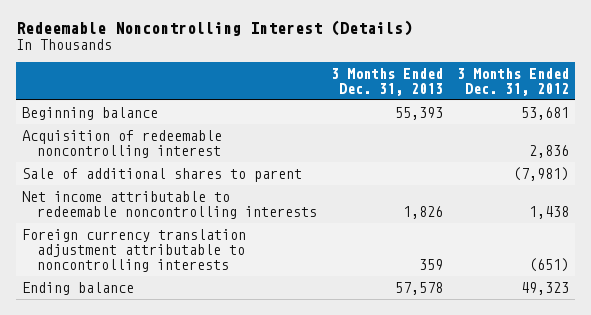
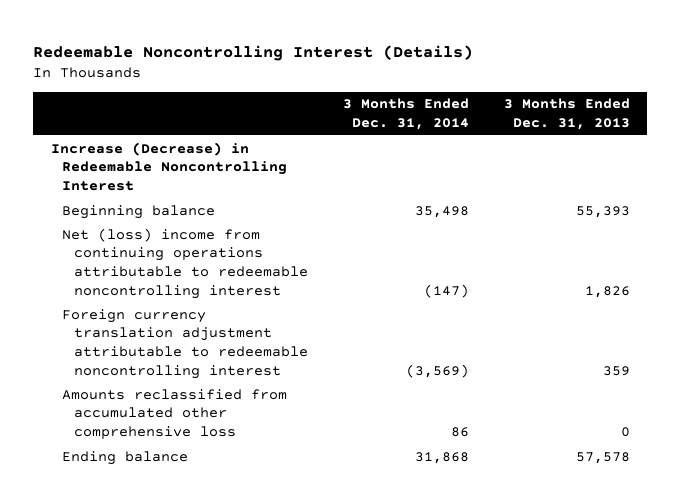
- | 3 Months Ended Dec. 31, 2013 | 3 Months Ended Dec. 31, 2012
+ | 3 Months Ended Dec. 31, 2014 | 3 Months Ended Dec. 31, 2013
+ Increase (Decrease) in Redeemable Noncontrolling Interest
- Acquisition of redeemable noncontrolling interest | | 2,836
- Sale of additional shares to parent | | (7,981)
- Net income attributable to redeemable noncontrolling interests | 1,826 | 1,438
- Foreign currency translation adjustment attributable to noncontrolling interests | 359 | (651)
+ Net (loss) income from continuing operations attributable to redeemable noncontrolling interest | (147) | 1,826
+ Foreign currency translation adjustment attributable to redeemable noncontrolling interest | (3,569) | 359
+ Amounts reclassified from accumulated other comprehensive loss | 86 | 0

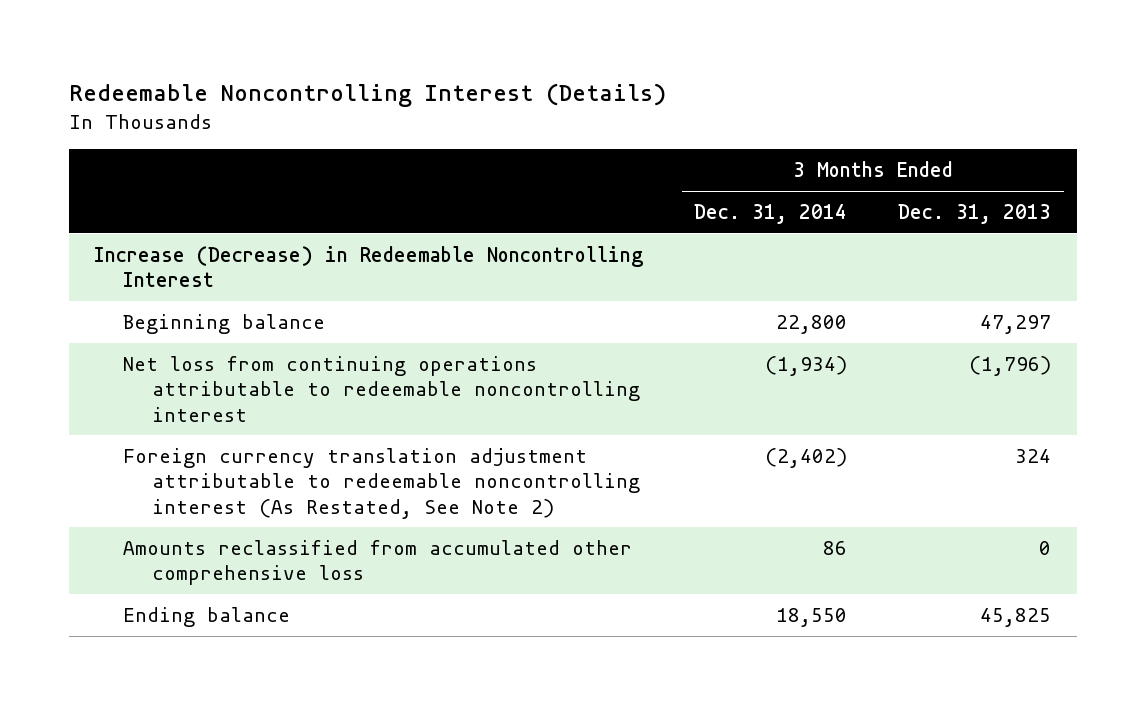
- Beginning balance | 35,498 | 55,393
- Net (loss) income from continuing operations attributable to redeemable noncontrolling interest | (147) | 1,826
- Foreign currency translation adjustment attributable to redeemable noncontrolling interest | (3,569) | 359
+ Beginning balance | 22,800 | 47,297
+ Net loss from continuing operations attributable to redeemable noncontrolling interest | (1,934) | (1,796)
+ Foreign currency translation adjustment attributable to redeemable noncontrolling interest (As Restated, See Note 2) | (2,402) | 324
- Ending balance | 31,868 | 57,578
+ Ending balance | 18,550 | 45,825

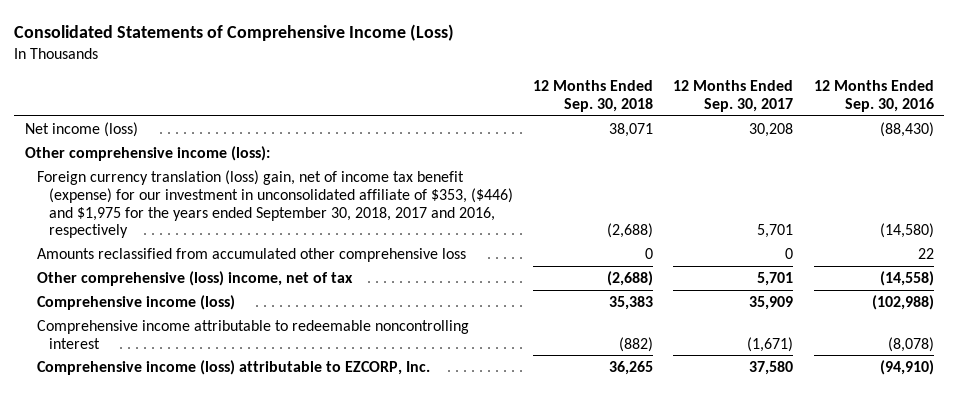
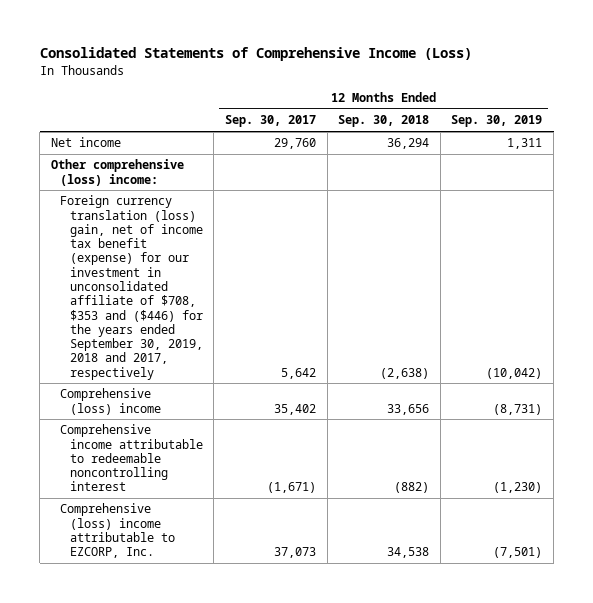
- | 12 Months Ended Sep. 30, 2018 | 12 Months Ended Sep. 30, 2017 | 12 Months Ended Sep. 30, 2016
+ | 12 Months Ended Sep. 30, 2017 | 12 Months Ended Sep. 30, 2018 | 12 Months Ended Sep. 30, 2019
- Net income (loss) | 38,071 | 30,208 | (88,430)
- Other comprehensive income (loss):
- Foreign currency translation (loss) gain, net of income tax benefit (expense) for our investment in unconsolidated affiliate of $353, ($446) and $1,975 for the years ended September 30, 2018, 2017 and 2016, respectively | (2,688) | 5,701 | (14,580)
- Amounts reclassified from accumulated other comprehensive loss | 0 | 0 | 22
- Other comprehensive (loss) income, net of tax | (2,688) | 5,701 | (14,558)
- Comprehensive income (loss) | 35,383 | 35,909 | (102,988)
+ Net income | 29,760 | 36,294 | 1,311
+ Other comprehensive (loss) income:
+ Foreign currency translation (loss) gain, net of income tax benefit (expense) for our investment in unconsolidated affiliate of $708, $353 and ($446) for the years ended September 30, 2019, 2018 and 2017, respectively | 5,642 | (2,638) | (10,042)
+ Comprehensive (loss) income | 35,402 | 33,656 | (8,731)
- Comprehensive income (loss) attributable to EZCORP, Inc. | 36,265 | 37,580 | (94,910)
+ Comprehensive (loss) income attributable to EZCORP, Inc. | 37,073 | 34,538 | (7,501)

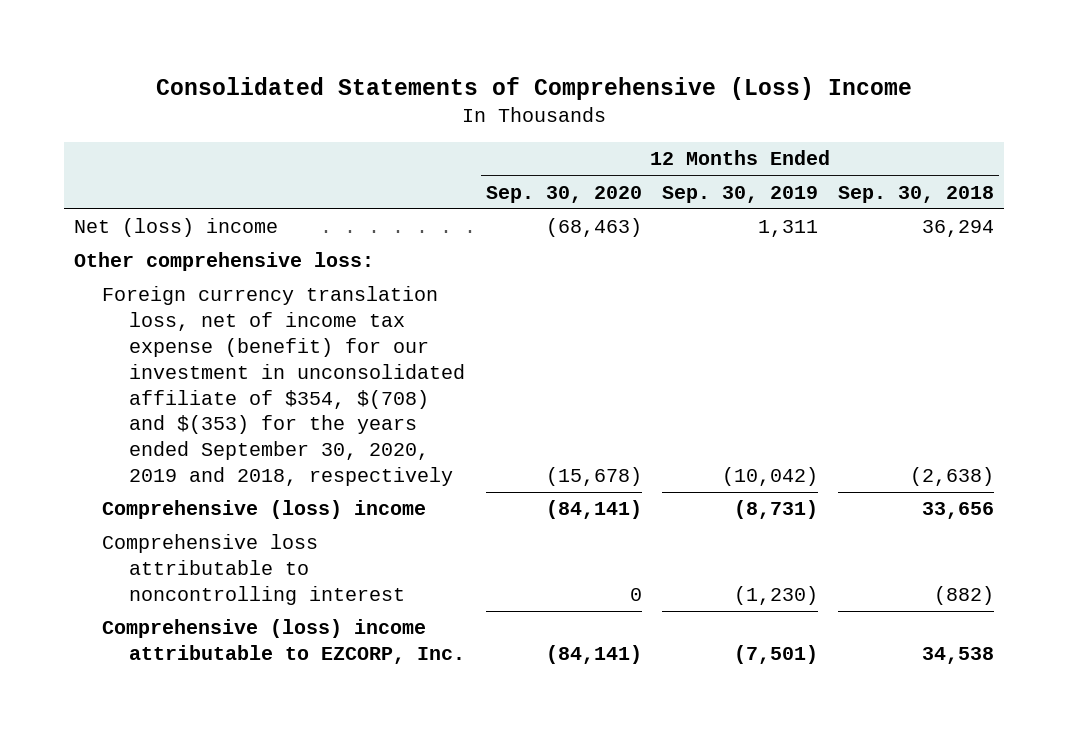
- Consolidated Statements of Comprehensive Income (Loss)
+ Consolidated Statements of Comprehensive (Loss) Income
- | 12 Months Ended Sep. 30, 2017 | 12 Months Ended Sep. 30, 2018 | 12 Months Ended Sep. 30, 2019
+ | 12 Months Ended Sep. 30, 2020 | 12 Months Ended Sep. 30, 2019 | 12 Months Ended Sep. 30, 2018
- Net income | 29,760 | 36,294 | 1,311
- Other comprehensive (loss) income:
- Foreign currency translation (loss) gain, net of income tax benefit (expense) for our investment in unconsolidated affiliate of $708, $353 and ($446) for the years ended September 30, 2019, 2018 and 2017, respectively | 5,642 | (2,638) | (10,042)
+ Net (loss) income | (68,463) | 1,311 | 36,294
+ Other comprehensive loss:
+ Foreign currency translation loss, net of income tax expense (benefit) for our investment in unconsolidated affiliate of $354, $(708) and $(353) for the years ended September 30, 2020, 2019 and 2018, respectively | (15,678) | (10,042) | (2,638)
- Comprehensive income attributable to redeemable noncontrolling interest | (1,671) | (882) | (1,230)
+ Comprehensive loss attributable to noncontrolling interest | 0 | (1,230) | (882)

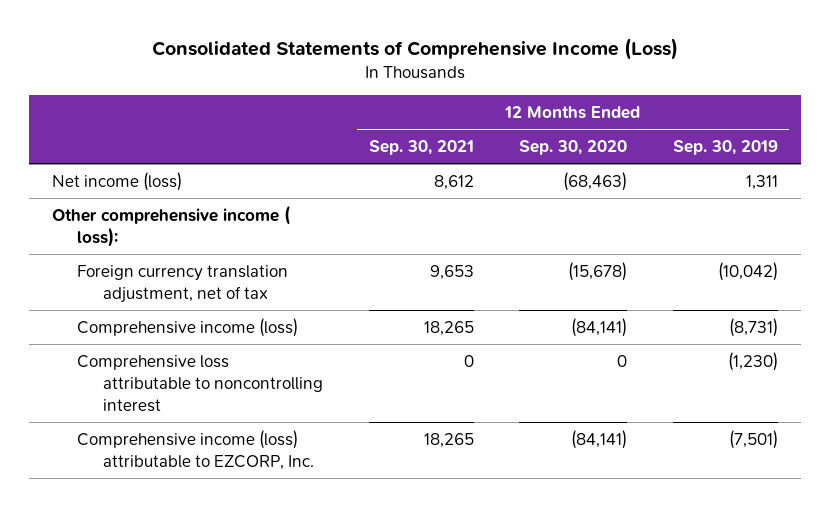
- Consolidated Statements of Comprehensive (Loss) Income
+ Consolidated Statements of Comprehensive Income (Loss)
- | 12 Months Ended Sep. 30, 2020 | 12 Months Ended Sep. 30, 2019 | 12 Months Ended Sep. 30, 2018
+ | 12 Months Ended Sep. 30, 2021 | 12 Months Ended Sep. 30, 2020 | 12 Months Ended Sep. 30, 2019
- Net (loss) income | (68,463) | 1,311 | 36,294
- Other comprehensive loss:
- Foreign currency translation loss, net of income tax expense (benefit) for our investment in unconsolidated affiliate of $354, $(708) and $(353) for the years ended September 30, 2020, 2019 and 2018, respectively | (15,678) | (10,042) | (2,638)
- Comprehensive (loss) income | (84,141) | (8,731) | 33,656
+ Net income (loss) | 8,612 | (68,463) | 1,311
+ Other comprehensive income ( loss):
+ Foreign currency translation adjustment, net of tax | 9,653 | (15,678) | (10,042)
+ Comprehensive income (loss) | 18,265 | (84,141) | (8,731)
- Comprehensive (loss) income attributable to EZCORP, Inc. | (84,141) | (7,501) | 34,538
+ Comprehensive income (loss) attributable to EZCORP, Inc. | 18,265 | (84,141) | (7,501)

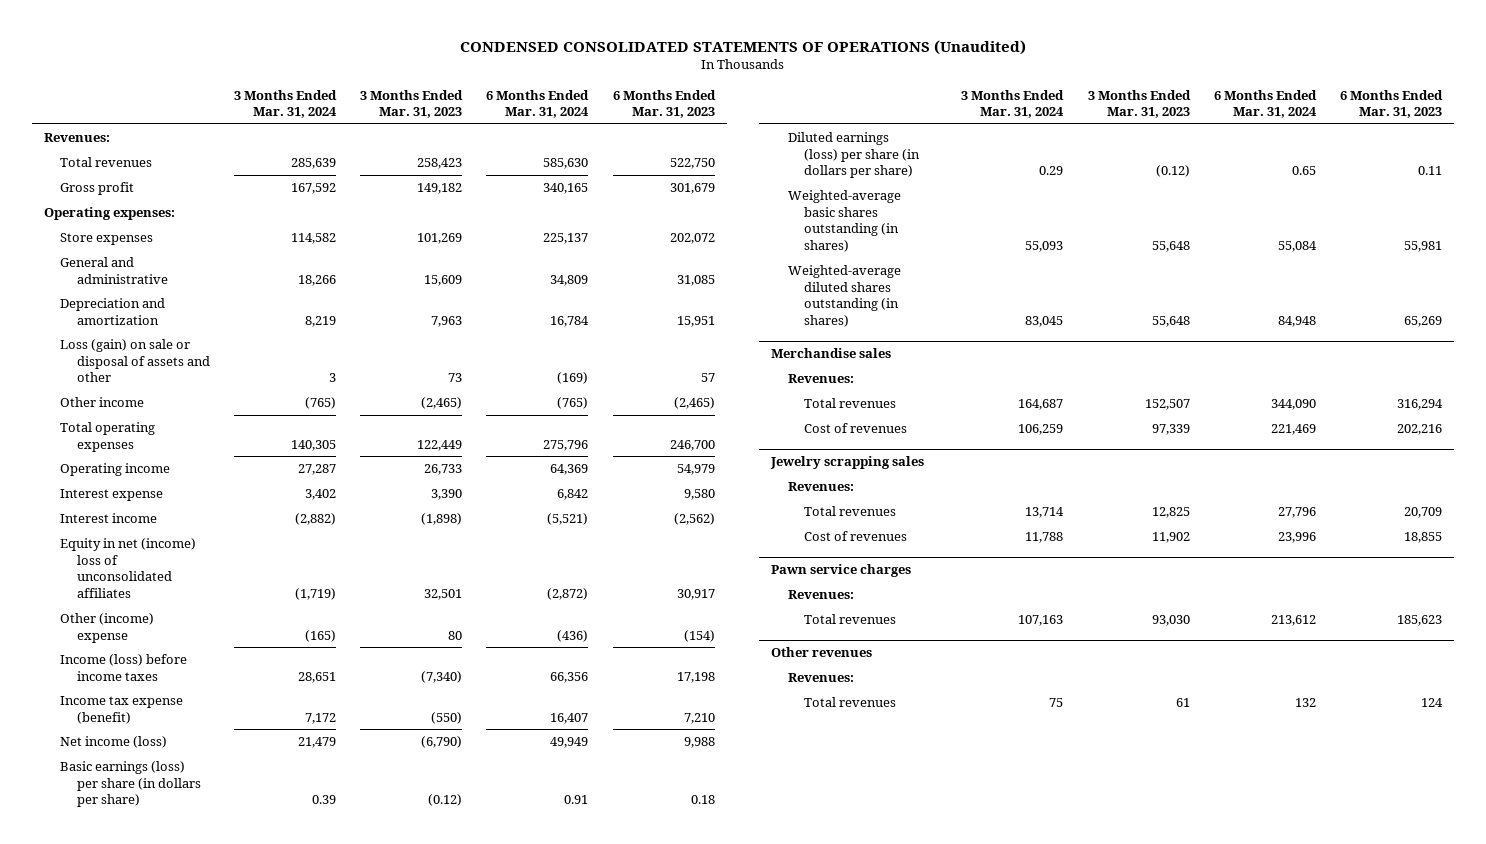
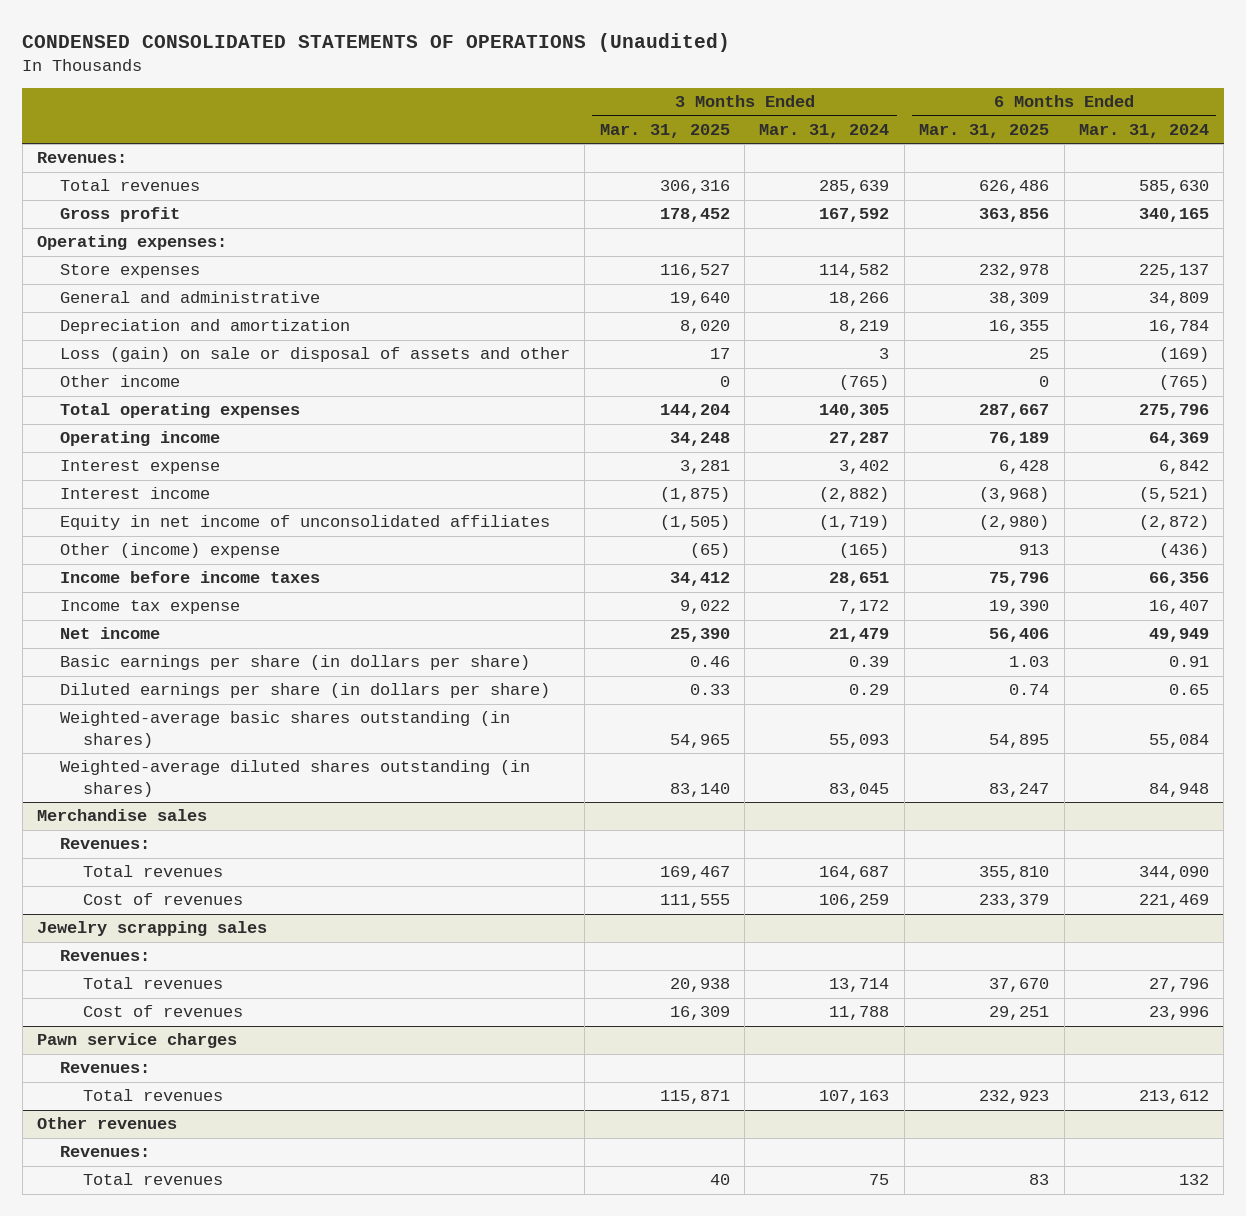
- | 3 Months Ended Mar. 31, 2024 | 3 Months Ended Mar. 31, 2023 | 6 Months Ended Mar. 31, 2024 | 6 Months Ended Mar. 31, 2023
+ | 3 Months Ended Mar. 31, 2025 | 3 Months Ended Mar. 31, 2024 | 6 Months Ended Mar. 31, 2025 | 6 Months Ended Mar. 31, 2024
- Equity in net (income) loss of unconsolidated affiliates | (1,719) | 32,501 | (2,872) | 30,917
+ Equity in net income of unconsolidated affiliates | (1,505) | (1,719) | (2,980) | (2,872)
- Income (loss) before income taxes | 28,651 | (7,340) | 66,356 | 17,198
- Income tax expense (benefit) | 7,172 | (550) | 16,407 | 7,210
- Net income (loss) | 21,479 | (6,790) | 49,949 | 9,988
- Basic earnings (loss) per share (in dollars per share) | 0.39 | (0.12) | 0.91 | 0.18
- Diluted earnings (loss) per share (in dollars per share) | 0.29 | (0.12) | 0.65 | 0.11
+ Income before income taxes | 34,412 | 28,651 | 75,796 | 66,356
+ Income tax expense | 9,022 | 7,172 | 19,390 | 16,407
+ Net income | 25,390 | 21,479 | 56,406 | 49,949
+ Basic earnings per share (in dollars per share) | 0.46 | 0.39 | 1.03 | 0.91
+ Diluted earnings per share (in dollars per share) | 0.33 | 0.29 | 0.74 | 0.65

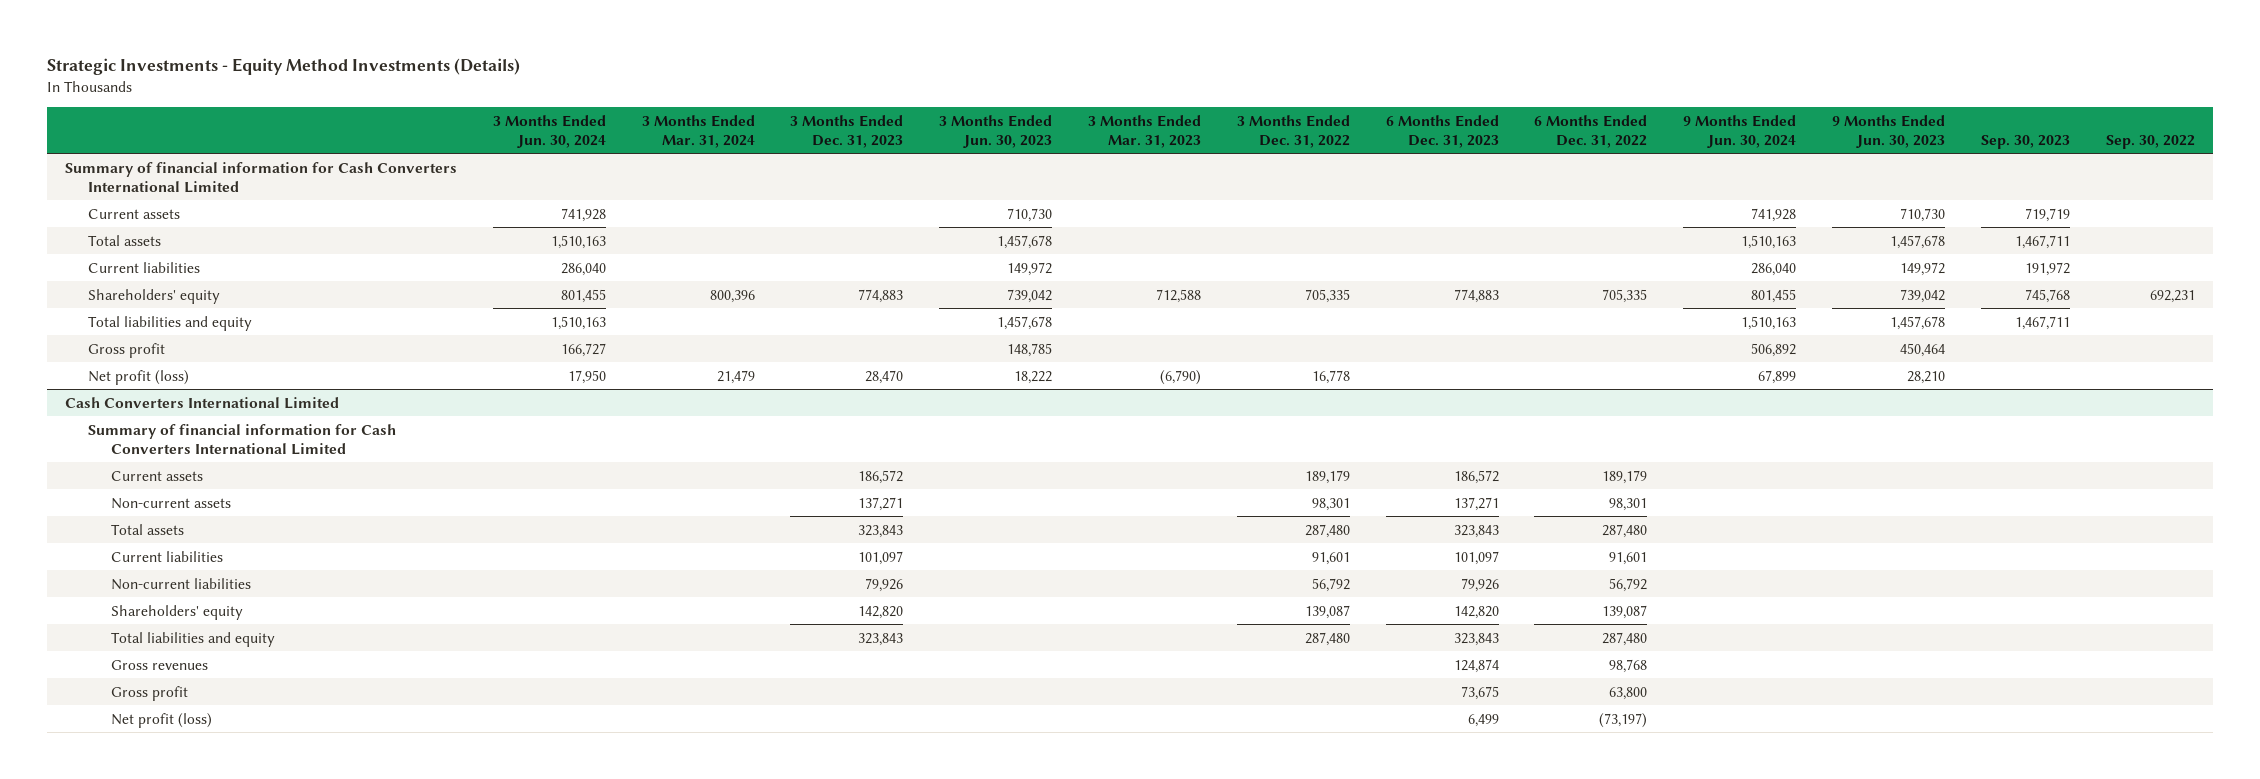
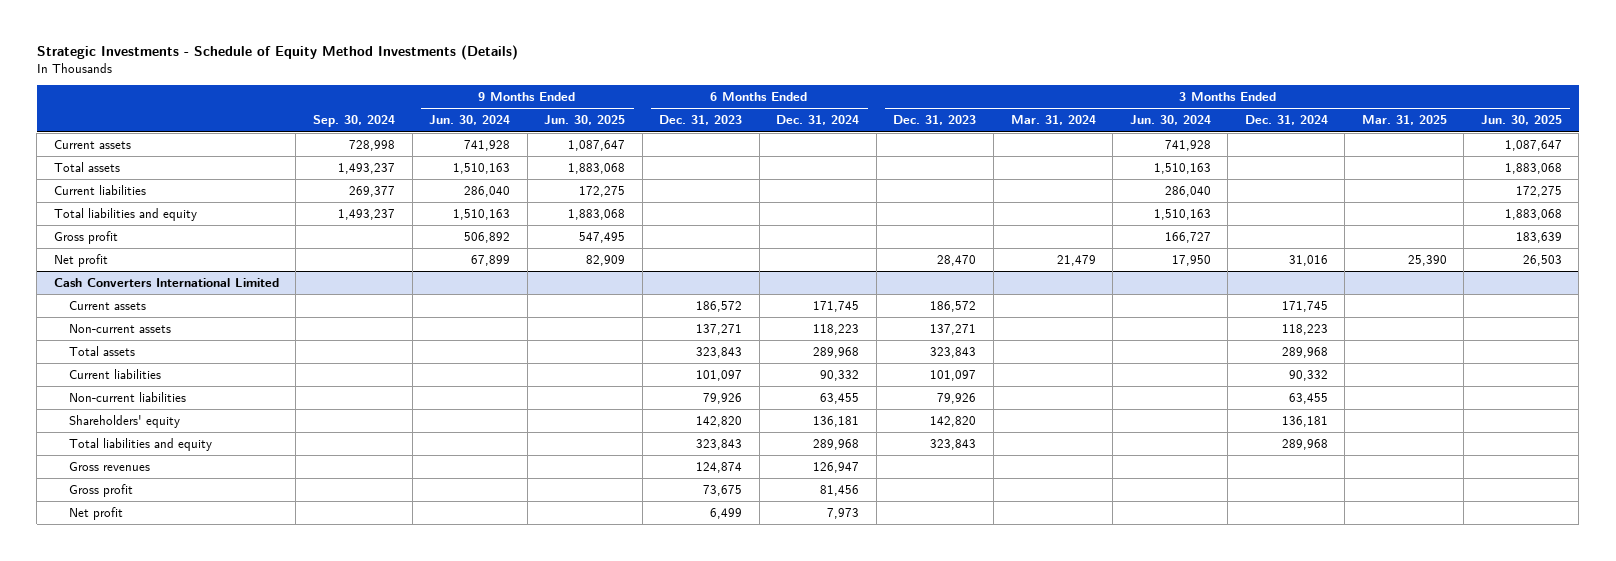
- Strategic Investments - Equity Method Investments (Details)
+ Strategic Investments - Schedule of Equity Method Investments (Details)
- | 3 Months Ended Jun. 30, 2024 | 3 Months Ended Mar. 31, 2024 | 3 Months Ended Dec. 31, 2023 | 3 Months Ended Jun. 30, 2023 | 3 Months Ended Mar. 31, 2023 | 3 Months Ended Dec. 31, 2022 | 6 Months Ended Dec. 31, 2023 | 6 Months Ended Dec. 31, 2022 | 9 Months Ended Jun. 30, 2024 | 9 Months Ended Jun. 30, 2023 | Sep. 30, 2023 | Sep. 30, 2022
+ | Sep. 30, 2024 | 9 Months Ended Jun. 30, 2024 | 9 Months Ended Jun. 30, 2025 | 6 Months Ended Dec. 31, 2023 | 6 Months Ended Dec. 31, 2024 | 3 Months Ended Dec. 31, 2023 | 3 Months Ended Mar. 31, 2024 | 3 Months Ended Jun. 30, 2024 | 3 Months Ended Dec. 31, 2024 | 3 Months Ended Mar. 31, 2025 | 3 Months Ended Jun. 30, 2025
- Summary of financial information for Cash Converters International Limited
- Shareholders' equity | 801,455 | 800,396 | 774,883 | 739,042 | 712,588 | 705,335 | 774,883 | 705,335 | 801,455 | 739,042 | 745,768 | 692,231
- Net profit (loss) | 17,950 | 21,479 | 28,470 | 18,222 | (6,790) | 16,778 | | | 67,899 | 28,210 | |
+ Net profit | | 67,899 | 82,909 | | | 28,470 | 21,479 | 17,950 | 31,016 | 25,390 | 26,503
@ Cash Converters International Limited
- Summary of financial information for Cash Converters International Limited
- Net profit (loss) | | | | | | | 6,499 | (73,197) | | | |
+ Net profit | | | | 6,499 | 7,973 | | | | | |

